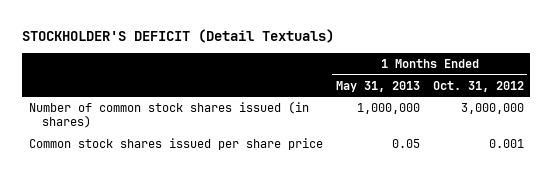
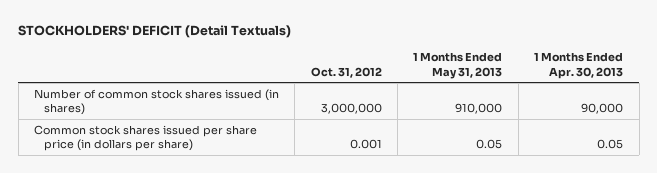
- STOCKHOLDER'S DEFICIT (Detail Textuals)
+ STOCKHOLDERS' DEFICIT (Detail Textuals)
- | 1 Months Ended May 31, 2013 | 1 Months Ended Oct. 31, 2012
+ | Oct. 31, 2012 | 1 Months Ended May 31, 2013 | 1 Months Ended Apr. 30, 2013
- Number of common stock shares issued (in shares) | 1,000,000 | 3,000,000
- Common stock shares issued per share price | 0.05 | 0.001
+ Number of common stock shares issued (in shares) | 3,000,000 | 910,000 | 90,000
+ Common stock shares issued per share price (in dollars per share) | 0.001 | 0.05 | 0.05

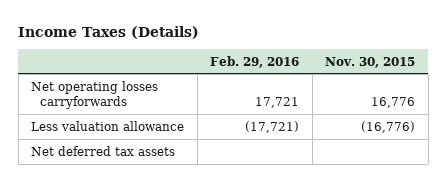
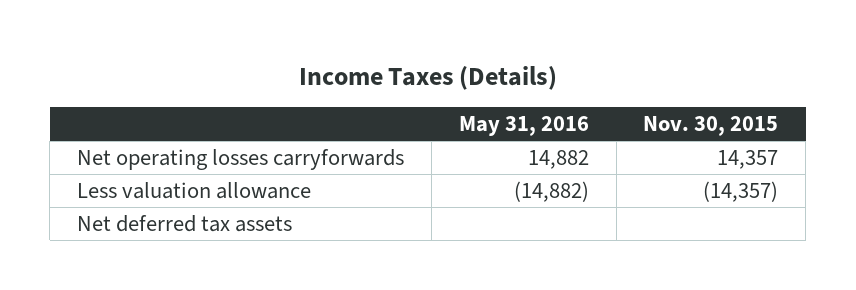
- | Feb. 29, 2016 | Nov. 30, 2015
+ | May 31, 2016 | Nov. 30, 2015
- Net operating losses carryforwards | 17,721 | 16,776
- Less valuation allowance | (17,721) | (16,776)
+ Net operating losses carryforwards | 14,882 | 14,357
+ Less valuation allowance | (14,882) | (14,357)

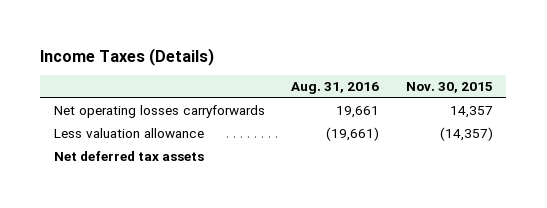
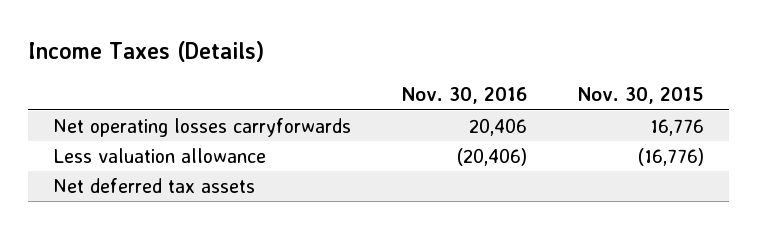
- | Aug. 31, 2016 | Nov. 30, 2015
+ | Nov. 30, 2016 | Nov. 30, 2015
- Net operating losses carryforwards | 19,661 | 14,357
- Less valuation allowance | (19,661) | (14,357)
+ Net operating losses carryforwards | 20,406 | 16,776
+ Less valuation allowance | (20,406) | (16,776)

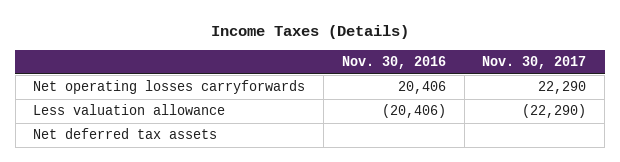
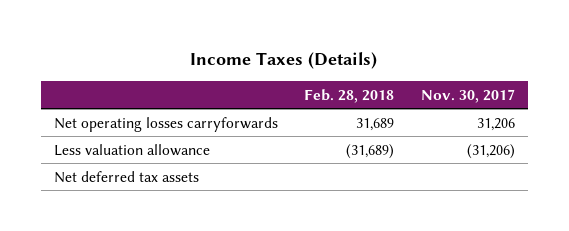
- | Nov. 30, 2016 | Nov. 30, 2017
+ | Feb. 28, 2018 | Nov. 30, 2017
- Net operating losses carryforwards | 20,406 | 22,290
- Less valuation allowance | (20,406) | (22,290)
+ Net operating losses carryforwards | 31,689 | 31,206
+ Less valuation allowance | (31,689) | (31,206)

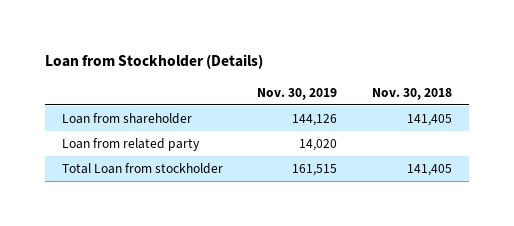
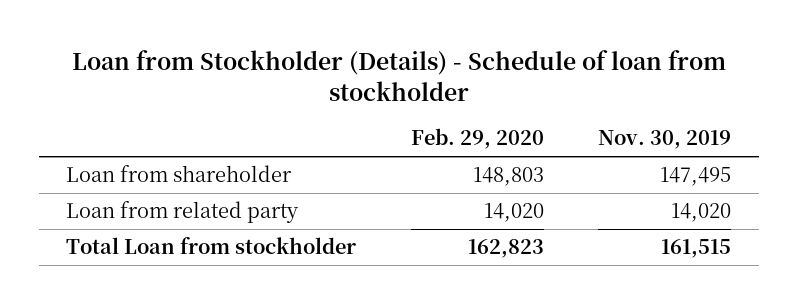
- Loan from Stockholder (Details)
+ Loan from Stockholder (Details) - Schedule of loan from stockholder
- | Nov. 30, 2019 | Nov. 30, 2018
+ | Feb. 29, 2020 | Nov. 30, 2019
- Loan from shareholder | 144,126 | 141,405
+ Loan from shareholder | 148,803 | 147,495

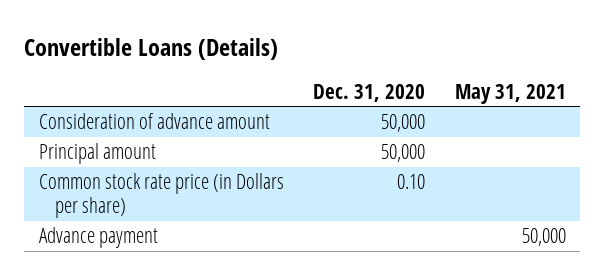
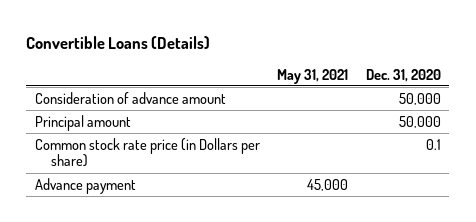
- | Dec. 31, 2020 | May 31, 2021
+ | May 31, 2021 | Dec. 31, 2020
- Common stock rate price (in Dollars per share) | 0.10 |
- Advance payment | | 50,000
+ Common stock rate price (in Dollars per share) | | 0.1
+ Advance payment | 45,000 |

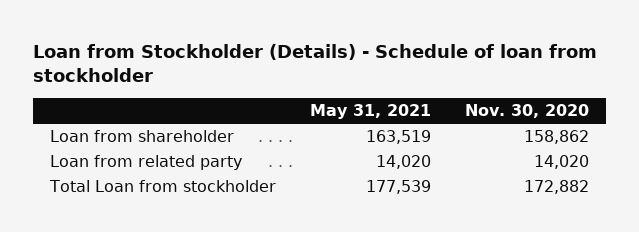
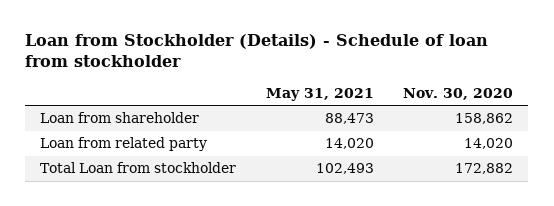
- Loan from shareholder | 163,519 | 158,862
+ Loan from shareholder | 88,473 | 158,862
- Total Loan from stockholder | 177,539 | 172,882
+ Total Loan from stockholder | 102,493 | 172,882

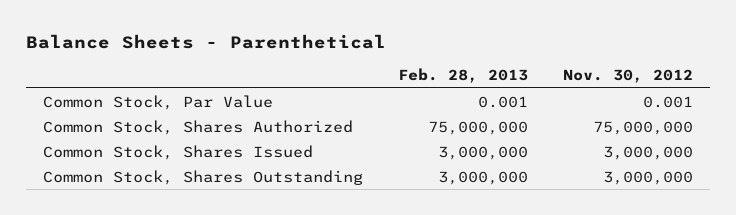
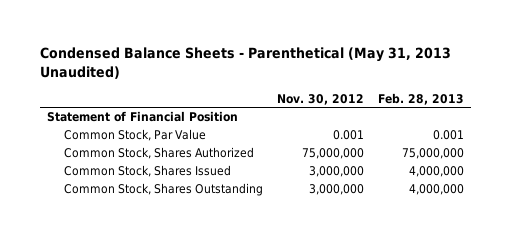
- Balance Sheets - Parenthetical
+ Condensed Balance Sheets - Parenthetical (May 31, 2013 Unaudited)
- | Feb. 28, 2013 | Nov. 30, 2012
+ | Nov. 30, 2012 | Feb. 28, 2013
+ Statement of Financial Position
- Common Stock, Shares Issued | 3,000,000 | 3,000,000
- Common Stock, Shares Outstanding | 3,000,000 | 3,000,000
+ Common Stock, Shares Issued | 3,000,000 | 4,000,000
+ Common Stock, Shares Outstanding | 3,000,000 | 4,000,000

